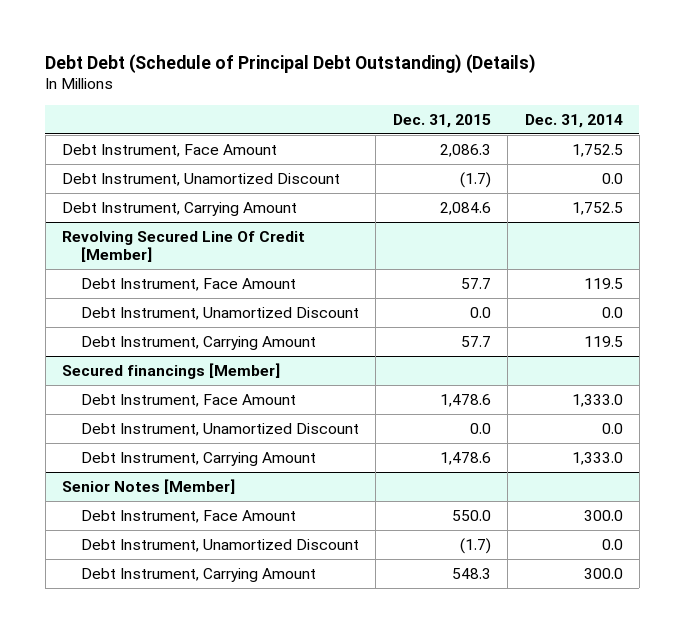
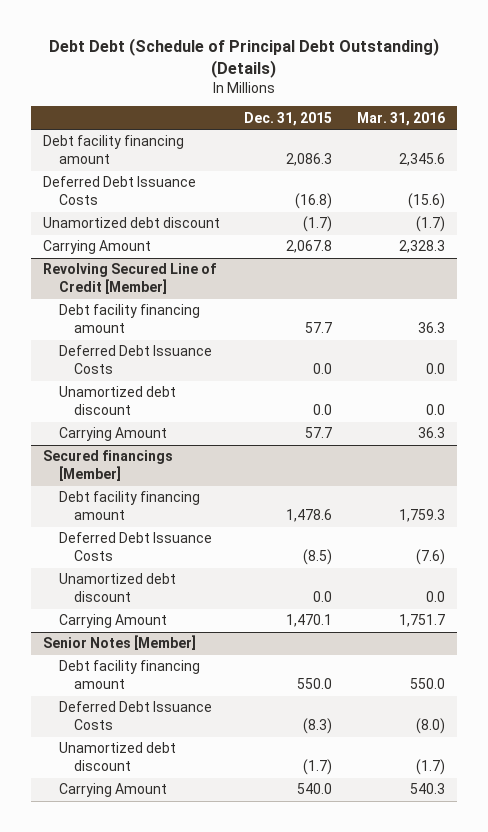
- | Dec. 31, 2015 | Dec. 31, 2014
+ | Dec. 31, 2015 | Mar. 31, 2016
- Debt Instrument, Face Amount | 2,086.3 | 1,752.5
- Debt Instrument, Unamortized Discount | (1.7) | 0.0
- Debt Instrument, Carrying Amount | 2,084.6 | 1,752.5
- Revolving Secured Line Of Credit [Member]
- Debt Instrument, Face Amount | 57.7 | 119.5
- Debt Instrument, Unamortized Discount | 0.0 | 0.0
- Debt Instrument, Carrying Amount | 57.7 | 119.5
+ Debt facility financing amount | 2,086.3 | 2,345.6
+ Deferred Debt Issuance Costs | (16.8) | (15.6)
+ Unamortized debt discount | (1.7) | (1.7)
+ Carrying Amount | 2,067.8 | 2,328.3
+ Revolving Secured Line of Credit [Member]
+ Debt facility financing amount | 57.7 | 36.3
+ Deferred Debt Issuance Costs | 0.0 | 0.0
+ Unamortized debt discount | 0.0 | 0.0
+ Carrying Amount | 57.7 | 36.3
@ Secured financings [Member]
- Debt Instrument, Face Amount | 1,478.6 | 1,333.0
- Debt Instrument, Unamortized Discount | 0.0 | 0.0
- Debt Instrument, Carrying Amount | 1,478.6 | 1,333.0
+ Debt facility financing amount | 1,478.6 | 1,759.3
+ Deferred Debt Issuance Costs | (8.5) | (7.6)
+ Unamortized debt discount | 0.0 | 0.0
+ Carrying Amount | 1,470.1 | 1,751.7
@ Senior Notes [Member]
- Debt Instrument, Face Amount | 550.0 | 300.0
- Debt Instrument, Unamortized Discount | (1.7) | 0.0
- Debt Instrument, Carrying Amount | 548.3 | 300.0
+ Debt facility financing amount | 550.0 | 550.0
+ Deferred Debt Issuance Costs | (8.3) | (8.0)
+ Unamortized debt discount | (1.7) | (1.7)
+ Carrying Amount | 540.0 | 540.3

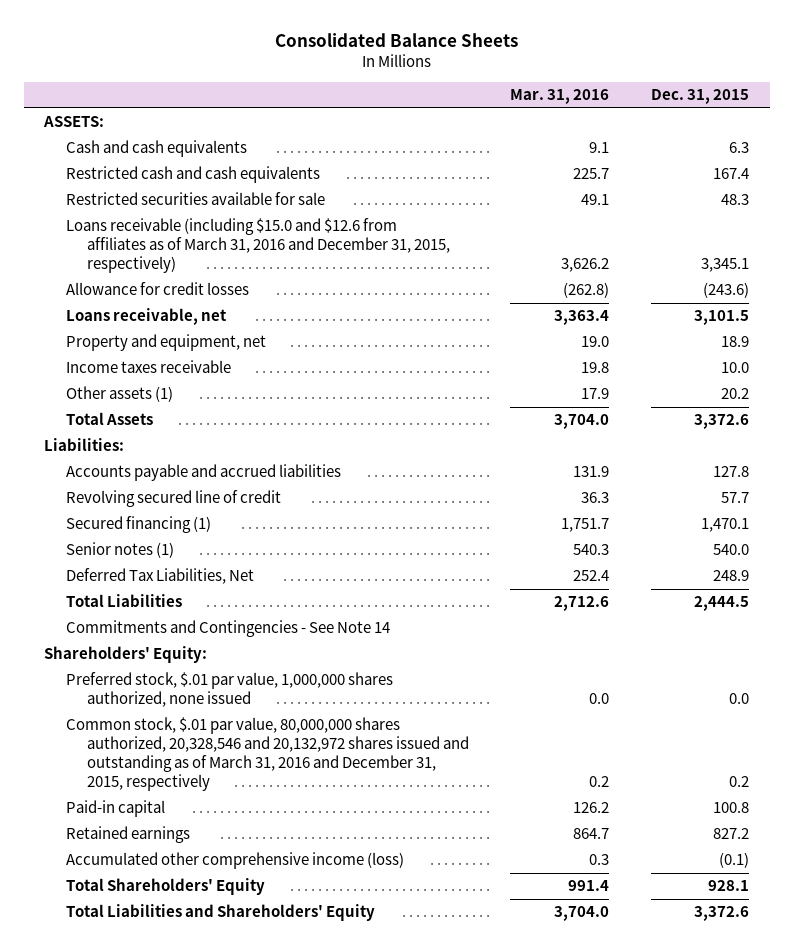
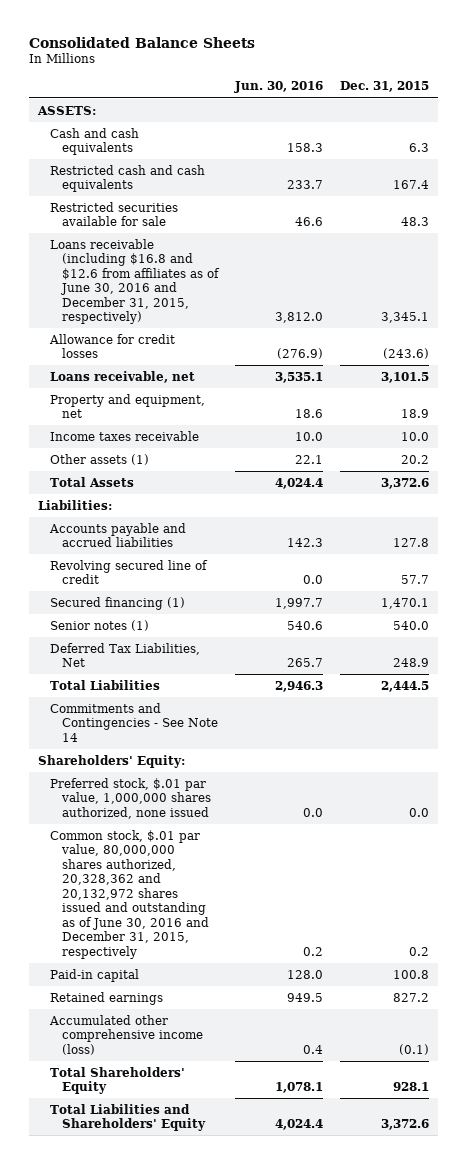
- | Mar. 31, 2016 | Dec. 31, 2015
+ | Jun. 30, 2016 | Dec. 31, 2015
- Loans receivable (including $15.0 and $12.6 from affiliates as of March 31, 2016 and December 31, 2015, respectively) | 3,626.2 | 3,345.1
+ Loans receivable (including $16.8 and $12.6 from affiliates as of June 30, 2016 and December 31, 2015, respectively) | 3,812.0 | 3,345.1
- Common stock, $.01 par value, 80,000,000 shares authorized, 20,328,546 and 20,132,972 shares issued and outstanding as of March 31, 2016 and December 31, 2015, respectively | 0.2 | 0.2
+ Common stock, $.01 par value, 80,000,000 shares authorized, 20,328,362 and 20,132,972 shares issued and outstanding as of June 30, 2016 and December 31, 2015, respectively | 0.2 | 0.2

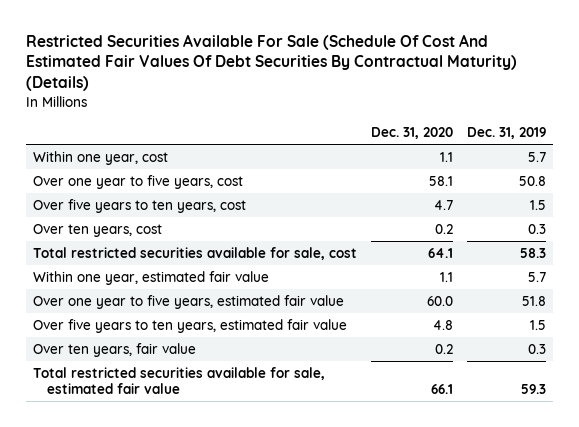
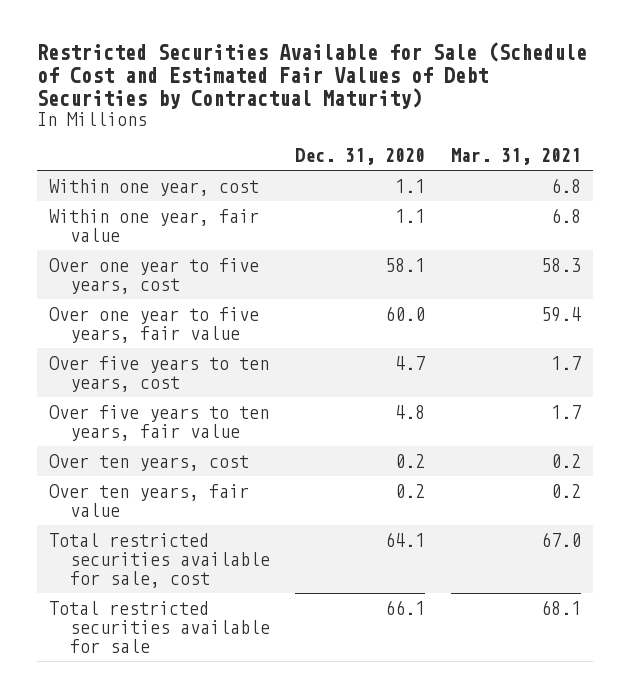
- Restricted Securities Available For Sale (Schedule Of Cost And Estimated Fair Values Of Debt Securities By Contractual Maturity) (Details)
+ Restricted Securities Available for Sale (Schedule of Cost and Estimated Fair Values of Debt Securities by Contractual Maturity)
- | Dec. 31, 2020 | Dec. 31, 2019
+ | Dec. 31, 2020 | Mar. 31, 2021
+ Within one year, fair value | 1.1 | 6.8
+ Over one year to five years, fair value | 60.0 | 59.4
+ Over five years to ten years, fair value | 4.8 | 1.7
- Within one year, estimated fair value | 1.1 | 5.7
- Over one year to five years, estimated fair value | 60.0 | 51.8
- Over five years to ten years, estimated fair value | 4.8 | 1.5
- Total restricted securities available for sale, estimated fair value | 66.1 | 59.3
moved down: Total restricted securities available for sale, cost | 64.1 | 67.0
+ Total restricted securities available for sale | 66.1 | 68.1

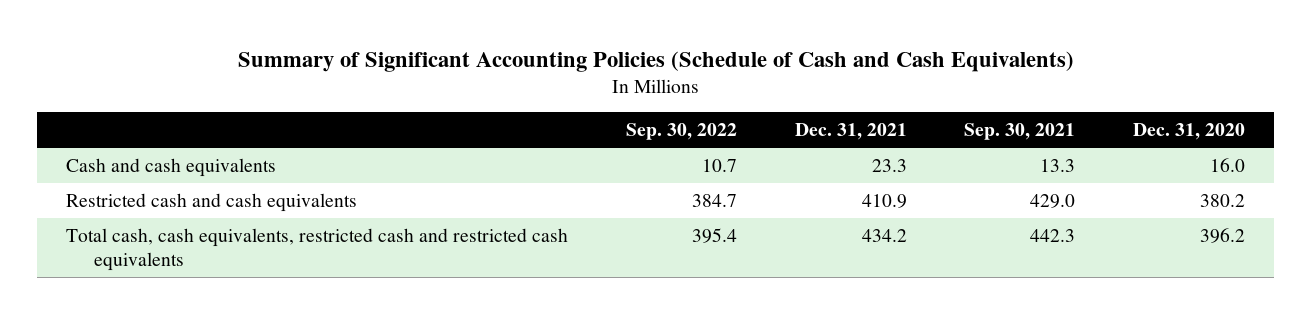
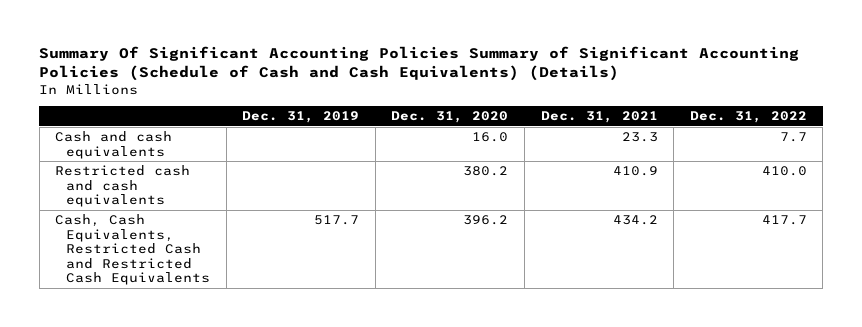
- Summary of Significant Accounting Policies (Schedule of Cash and Cash Equivalents)
+ Summary Of Significant Accounting Policies Summary of Significant Accounting Policies (Schedule of Cash and Cash Equivalents) (Details)
- | Sep. 30, 2022 | Dec. 31, 2021 | Sep. 30, 2021 | Dec. 31, 2020
+ | Dec. 31, 2019 | Dec. 31, 2020 | Dec. 31, 2021 | Dec. 31, 2022
- Total cash, cash equivalents, restricted cash and restricted cash equivalents | 395.4 | 434.2 | 442.3 | 396.2
+ Cash, Cash Equivalents, Restricted Cash and Restricted Cash Equivalents | 517.7 | 396.2 | 434.2 | 417.7

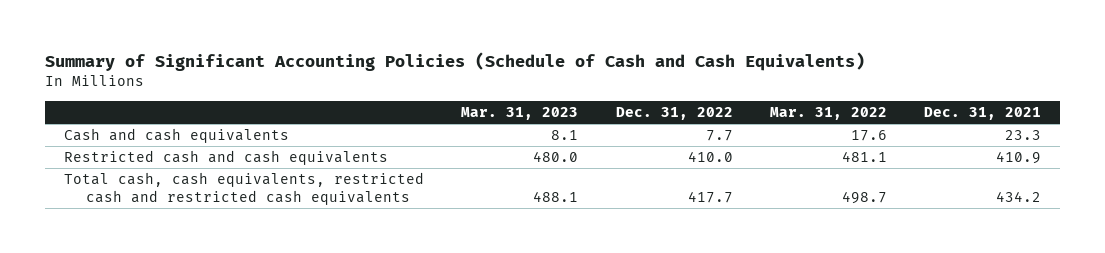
- Summary Of Significant Accounting Policies Summary of Significant Accounting Policies (Schedule of Cash and Cash Equivalents) (Details)
+ Summary of Significant Accounting Policies (Schedule of Cash and Cash Equivalents)
- | Dec. 31, 2019 | Dec. 31, 2020 | Dec. 31, 2021 | Dec. 31, 2022
+ | Mar. 31, 2023 | Dec. 31, 2022 | Mar. 31, 2022 | Dec. 31, 2021
- Cash, Cash Equivalents, Restricted Cash and Restricted Cash Equivalents | 517.7 | 396.2 | 434.2 | 417.7
+ Total cash, cash equivalents, restricted cash and restricted cash equivalents | 488.1 | 417.7 | 498.7 | 434.2

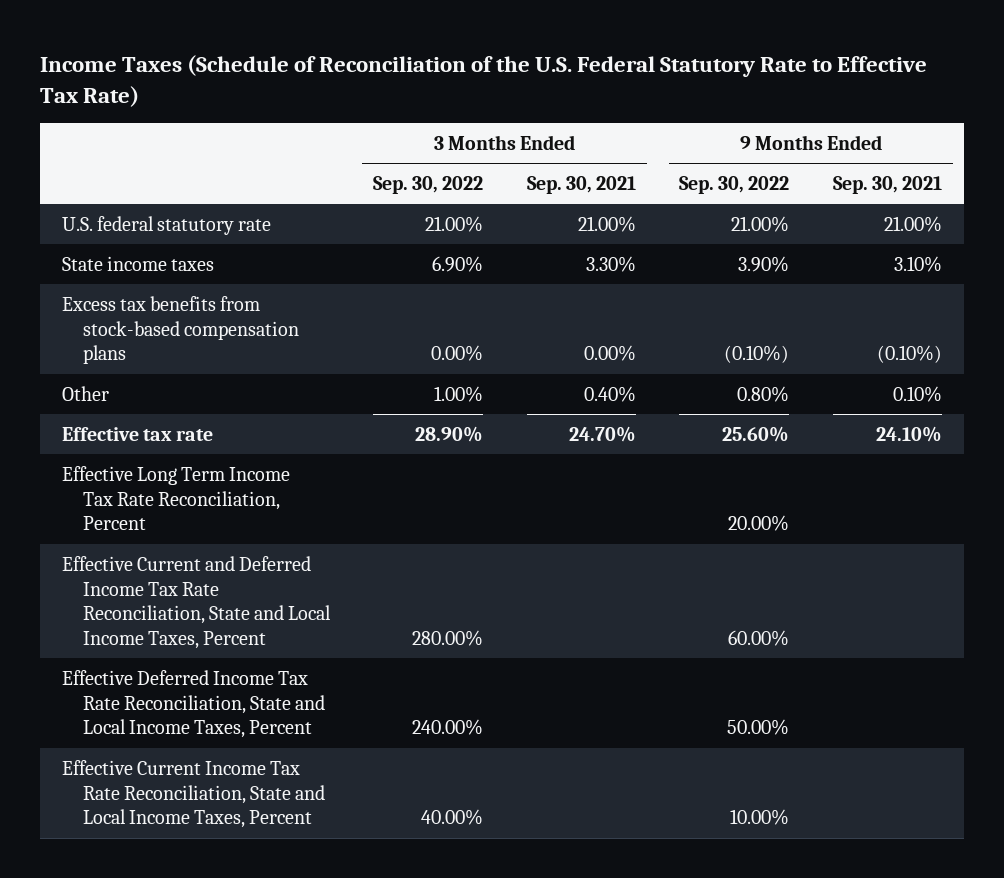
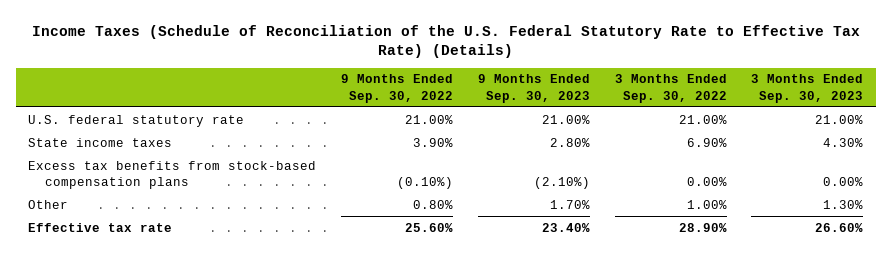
- Income Taxes (Schedule of Reconciliation of the U.S. Federal Statutory Rate to Effective Tax Rate)
+ Income Taxes (Schedule of Reconciliation of the U.S. Federal Statutory Rate to Effective Tax Rate) (Details)
- | 3 Months Ended Sep. 30, 2022 | 3 Months Ended Sep. 30, 2021 | 9 Months Ended Sep. 30, 2022 | 9 Months Ended Sep. 30, 2021
+ | 9 Months Ended Sep. 30, 2022 | 9 Months Ended Sep. 30, 2023 | 3 Months Ended Sep. 30, 2022 | 3 Months Ended Sep. 30, 2023
- Effective Long Term Income Tax Rate Reconciliation, Percent | | | 20.00% |
- Effective Current and Deferred Income Tax Rate Reconciliation, State and Local Income Taxes, Percent | 280.00% | | 60.00% |
- Effective Deferred Income Tax Rate Reconciliation, State and Local Income Taxes, Percent | 240.00% | | 50.00% |
- Effective Current Income Tax Rate Reconciliation, State and Local Income Taxes, Percent | 40.00% | | 10.00% |

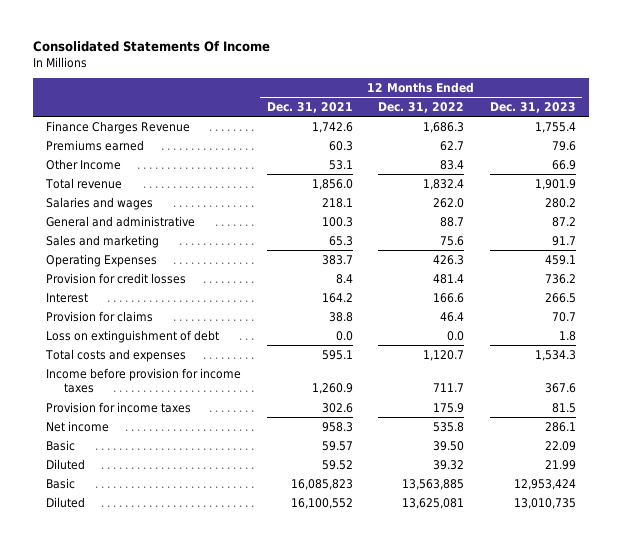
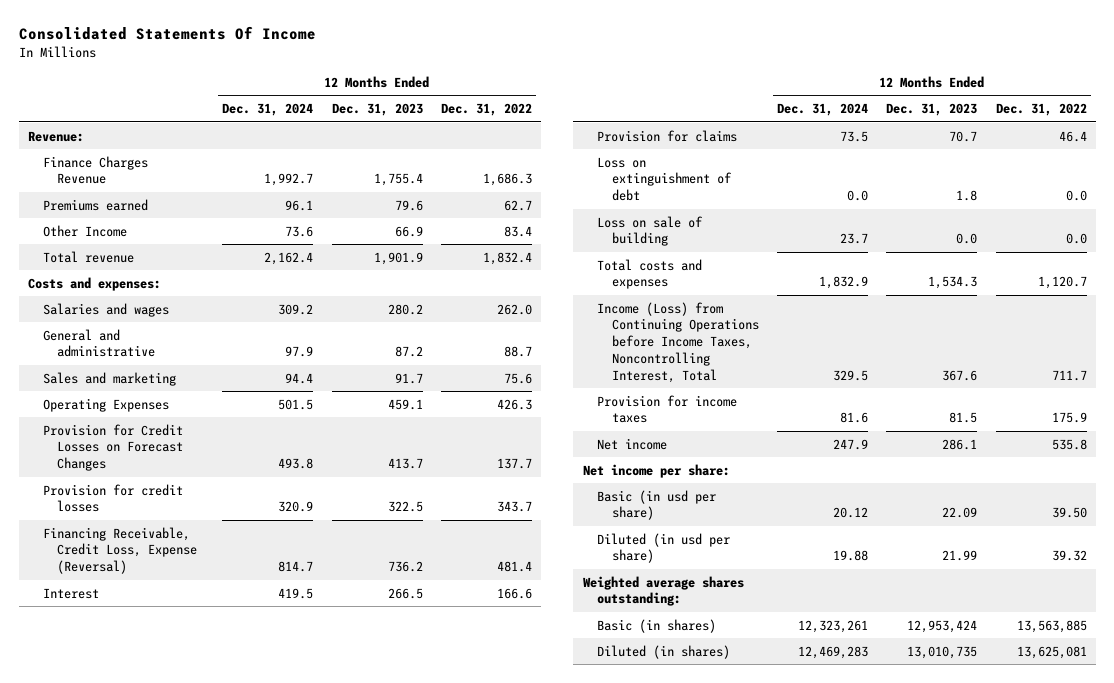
- | 12 Months Ended Dec. 31, 2021 | 12 Months Ended Dec. 31, 2022 | 12 Months Ended Dec. 31, 2023
+ | 12 Months Ended Dec. 31, 2024 | 12 Months Ended Dec. 31, 2023 | 12 Months Ended Dec. 31, 2022
+ Revenue:
+ Costs and expenses:
- Provision for credit losses | 8.4 | 481.4 | 736.2
+ Provision for Credit Losses on Forecast Changes | 493.8 | 413.7 | 137.7
+ Provision for credit losses | 320.9 | 322.5 | 343.7
+ Financing Receivable, Credit Loss, Expense (Reversal) | 814.7 | 736.2 | 481.4
+ Loss on sale of building | 23.7 | 0.0 | 0.0
- Income before provision for income taxes | 1,260.9 | 711.7 | 367.6
+ Income (Loss) from Continuing Operations before Income Taxes, Noncontrolling Interest, Total | 329.5 | 367.6 | 711.7
- Basic | 59.57 | 39.50 | 22.09
- Diluted | 59.52 | 39.32 | 21.99
- Basic | 16,085,823 | 13,563,885 | 12,953,424
- Diluted | 16,100,552 | 13,625,081 | 13,010,735
+ Net income per share:
+ Basic (in usd per share) | 20.12 | 22.09 | 39.50
+ Diluted (in usd per share) | 19.88 | 21.99 | 39.32
+ Weighted average shares outstanding:
+ Basic (in shares) | 12,323,261 | 12,953,424 | 13,563,885
+ Diluted (in shares) | 12,469,283 | 13,010,735 | 13,625,081

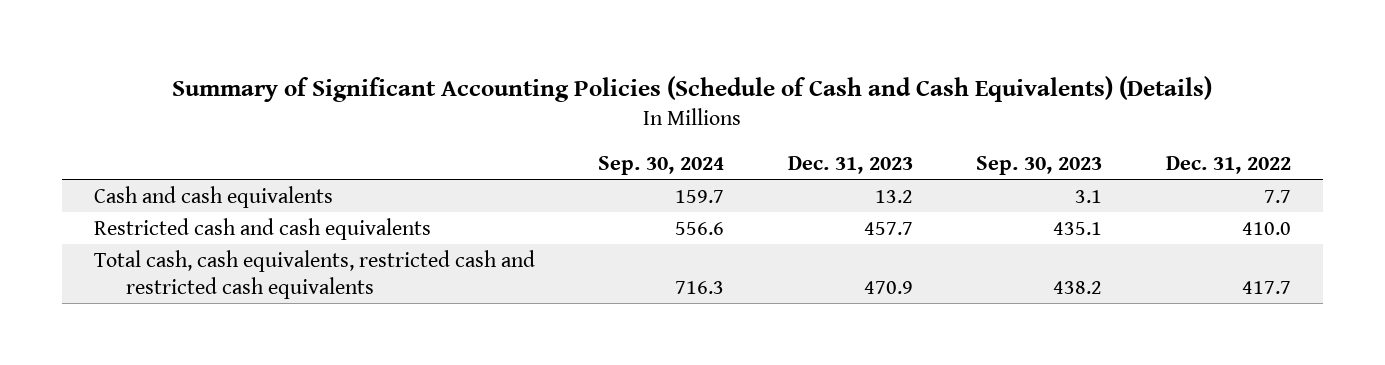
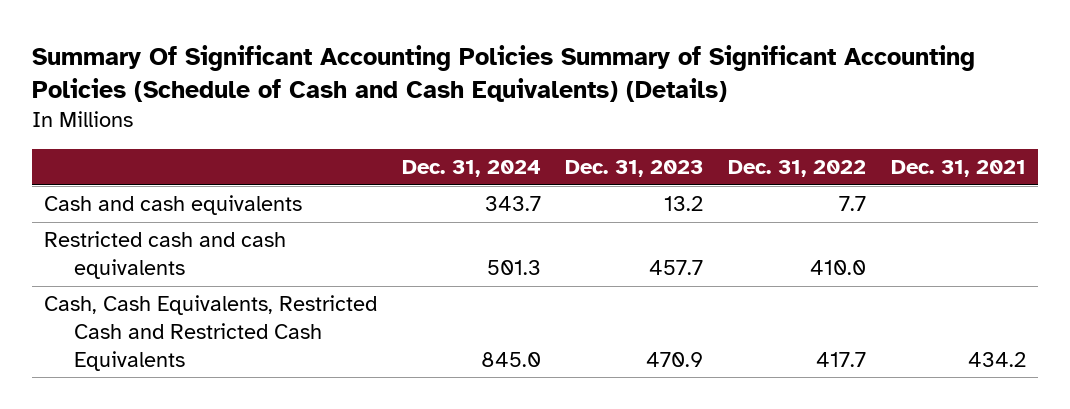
- Summary of Significant Accounting Policies (Schedule of Cash and Cash Equivalents) (Details)
+ Summary Of Significant Accounting Policies Summary of Significant Accounting Policies (Schedule of Cash and Cash Equivalents) (Details)
- | Sep. 30, 2024 | Dec. 31, 2023 | Sep. 30, 2023 | Dec. 31, 2022
+ | Dec. 31, 2024 | Dec. 31, 2023 | Dec. 31, 2022 | Dec. 31, 2021
- Total cash, cash equivalents, restricted cash and restricted cash equivalents | 716.3 | 470.9 | 438.2 | 417.7
+ Cash, Cash Equivalents, Restricted Cash and Restricted Cash Equivalents | 845.0 | 470.9 | 417.7 | 434.2

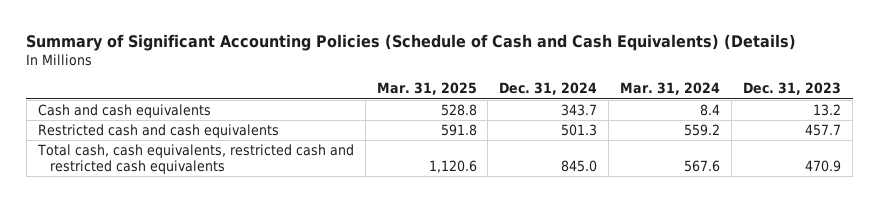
- Summary Of Significant Accounting Policies Summary of Significant Accounting Policies (Schedule of Cash and Cash Equivalents) (Details)
+ Summary of Significant Accounting Policies (Schedule of Cash and Cash Equivalents) (Details)
- | Dec. 31, 2024 | Dec. 31, 2023 | Dec. 31, 2022 | Dec. 31, 2021
+ | Mar. 31, 2025 | Dec. 31, 2024 | Mar. 31, 2024 | Dec. 31, 2023
- Cash, Cash Equivalents, Restricted Cash and Restricted Cash Equivalents | 845.0 | 470.9 | 417.7 | 434.2
+ Total cash, cash equivalents, restricted cash and restricted cash equivalents | 1,120.6 | 845.0 | 567.6 | 470.9

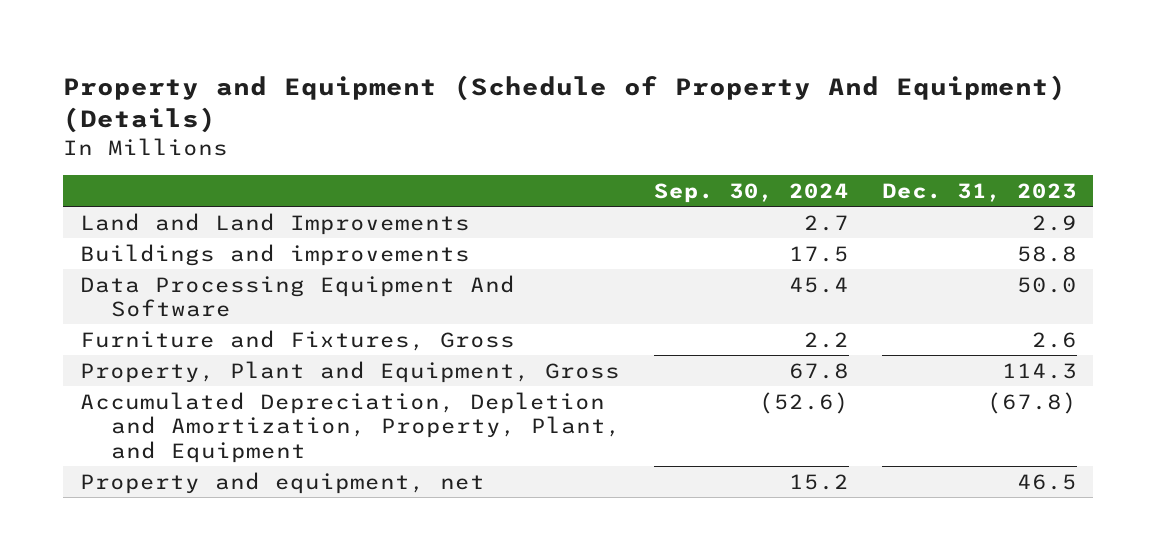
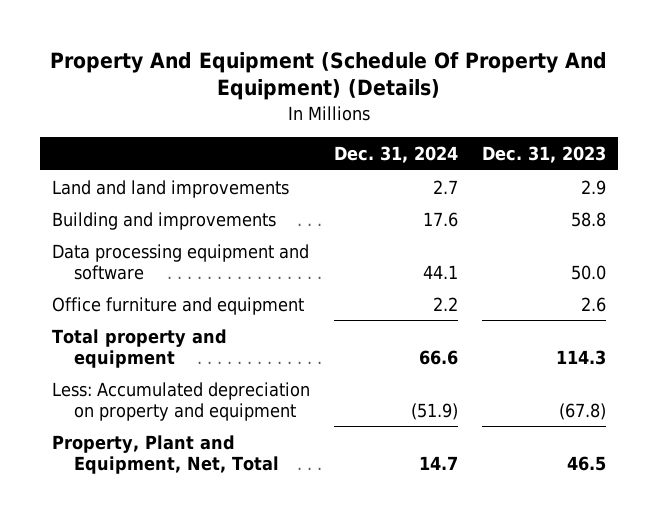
- Property and Equipment (Schedule of Property And Equipment) (Details)
+ Property And Equipment (Schedule Of Property And Equipment) (Details)
- | Sep. 30, 2024 | Dec. 31, 2023
+ | Dec. 31, 2024 | Dec. 31, 2023
- Land and Land Improvements | 2.7 | 2.9
- Buildings and improvements | 17.5 | 58.8
- Data Processing Equipment And Software | 45.4 | 50.0
- Furniture and Fixtures, Gross | 2.2 | 2.6
- Property, Plant and Equipment, Gross | 67.8 | 114.3
- Accumulated Depreciation, Depletion and Amortization, Property, Plant, and Equipment | (52.6) | (67.8)
- Property and equipment, net | 15.2 | 46.5
+ Land and land improvements | 2.7 | 2.9
+ Building and improvements | 17.6 | 58.8
+ Data processing equipment and software | 44.1 | 50.0
+ Office furniture and equipment | 2.2 | 2.6
+ Total property and equipment | 66.6 | 114.3
+ Less: Accumulated depreciation on property and equipment | (51.9) | (67.8)
+ Property, Plant and Equipment, Net, Total | 14.7 | 46.5

